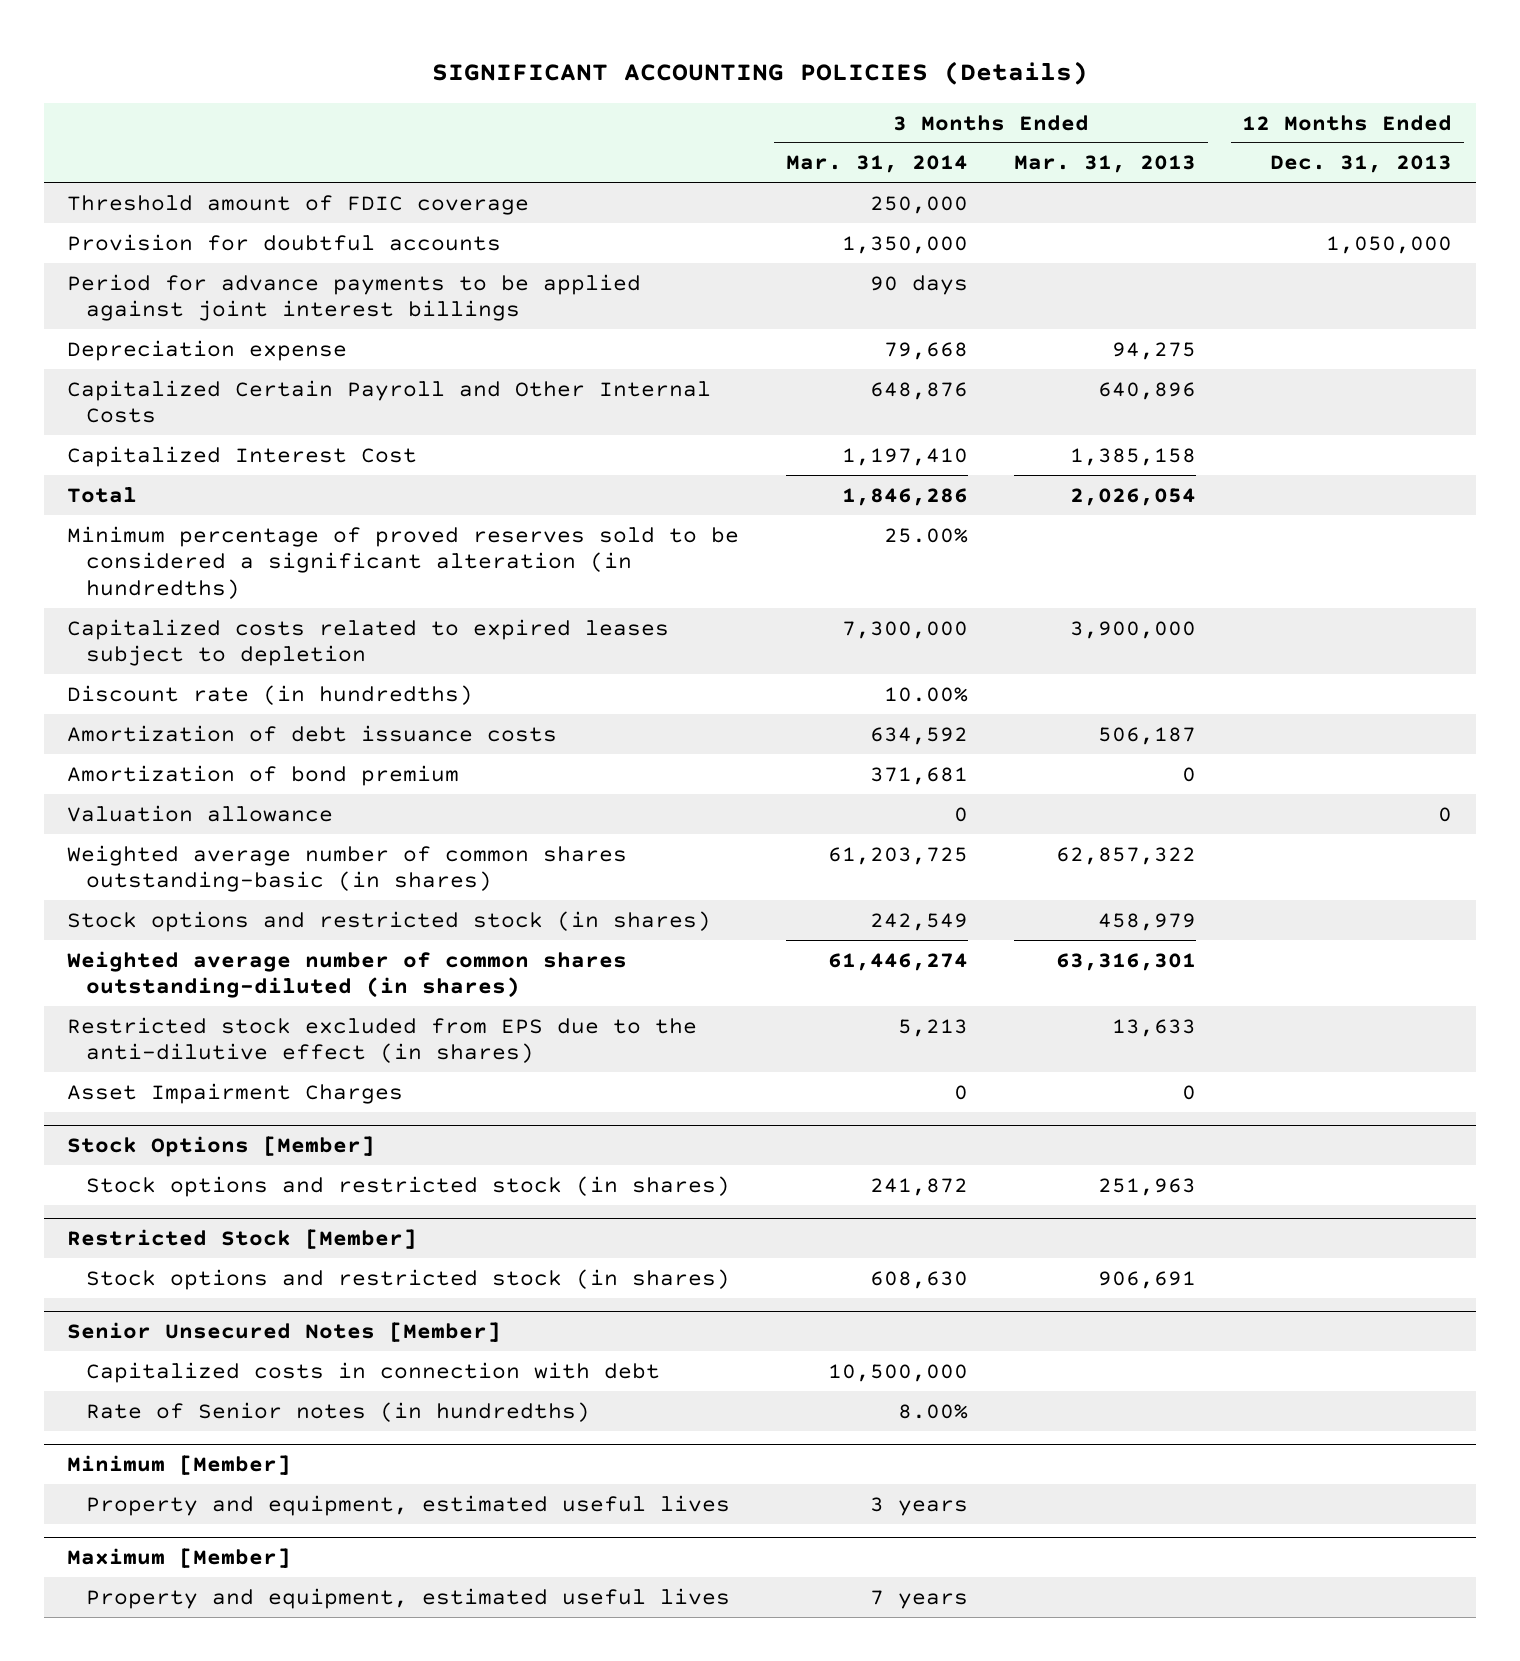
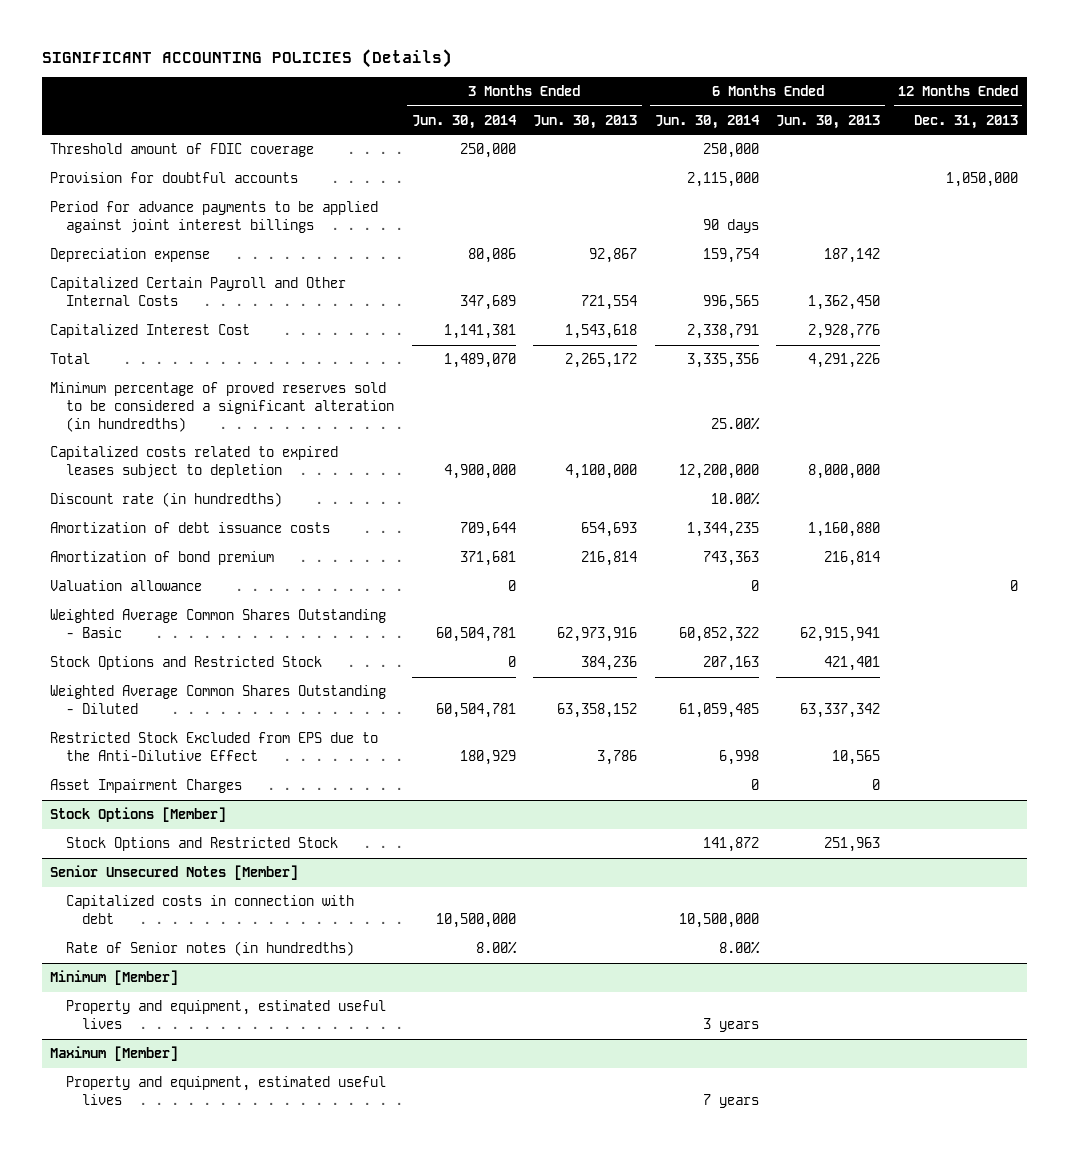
- | 3 Months Ended Mar. 31, 2014 | 3 Months Ended Mar. 31, 2013 | 12 Months Ended Dec. 31, 2013
+ | 3 Months Ended Jun. 30, 2014 | 3 Months Ended Jun. 30, 2013 | 6 Months Ended Jun. 30, 2014 | 6 Months Ended Jun. 30, 2013 | 12 Months Ended Dec. 31, 2013
- Weighted average number of common shares outstanding-basic (in shares) | 61,203,725 | 62,857,322 |
- Stock options and restricted stock (in shares) | 242,549 | 458,979 |
- Weighted average number of common shares outstanding-diluted (in shares) | 61,446,274 | 63,316,301 |
- Restricted stock excluded from EPS due to the anti-dilutive effect (in shares) | 5,213 | 13,633 |
+ Weighted Average Common Shares Outstanding - Basic | 60,504,781 | 62,973,916 | 60,852,322 | 62,915,941 |
+ Stock Options and Restricted Stock | 0 | 384,236 | 207,163 | 421,401 |
+ Weighted Average Common Shares Outstanding - Diluted | 60,504,781 | 63,358,152 | 61,059,485 | 63,337,342 |
+ Restricted Stock Excluded from EPS due to the Anti-Dilutive Effect | 180,929 | 3,786 | 6,998 | 10,565 |
@ Stock Options [Member]
- Stock options and restricted stock (in shares) | 241,872 | 251,963 |
- Restricted Stock [Member]
- Stock options and restricted stock (in shares) | 608,630 | 906,691 |
@ Stock Options [Member]
+ Stock Options and Restricted Stock | | | 141,872 | 251,963 |

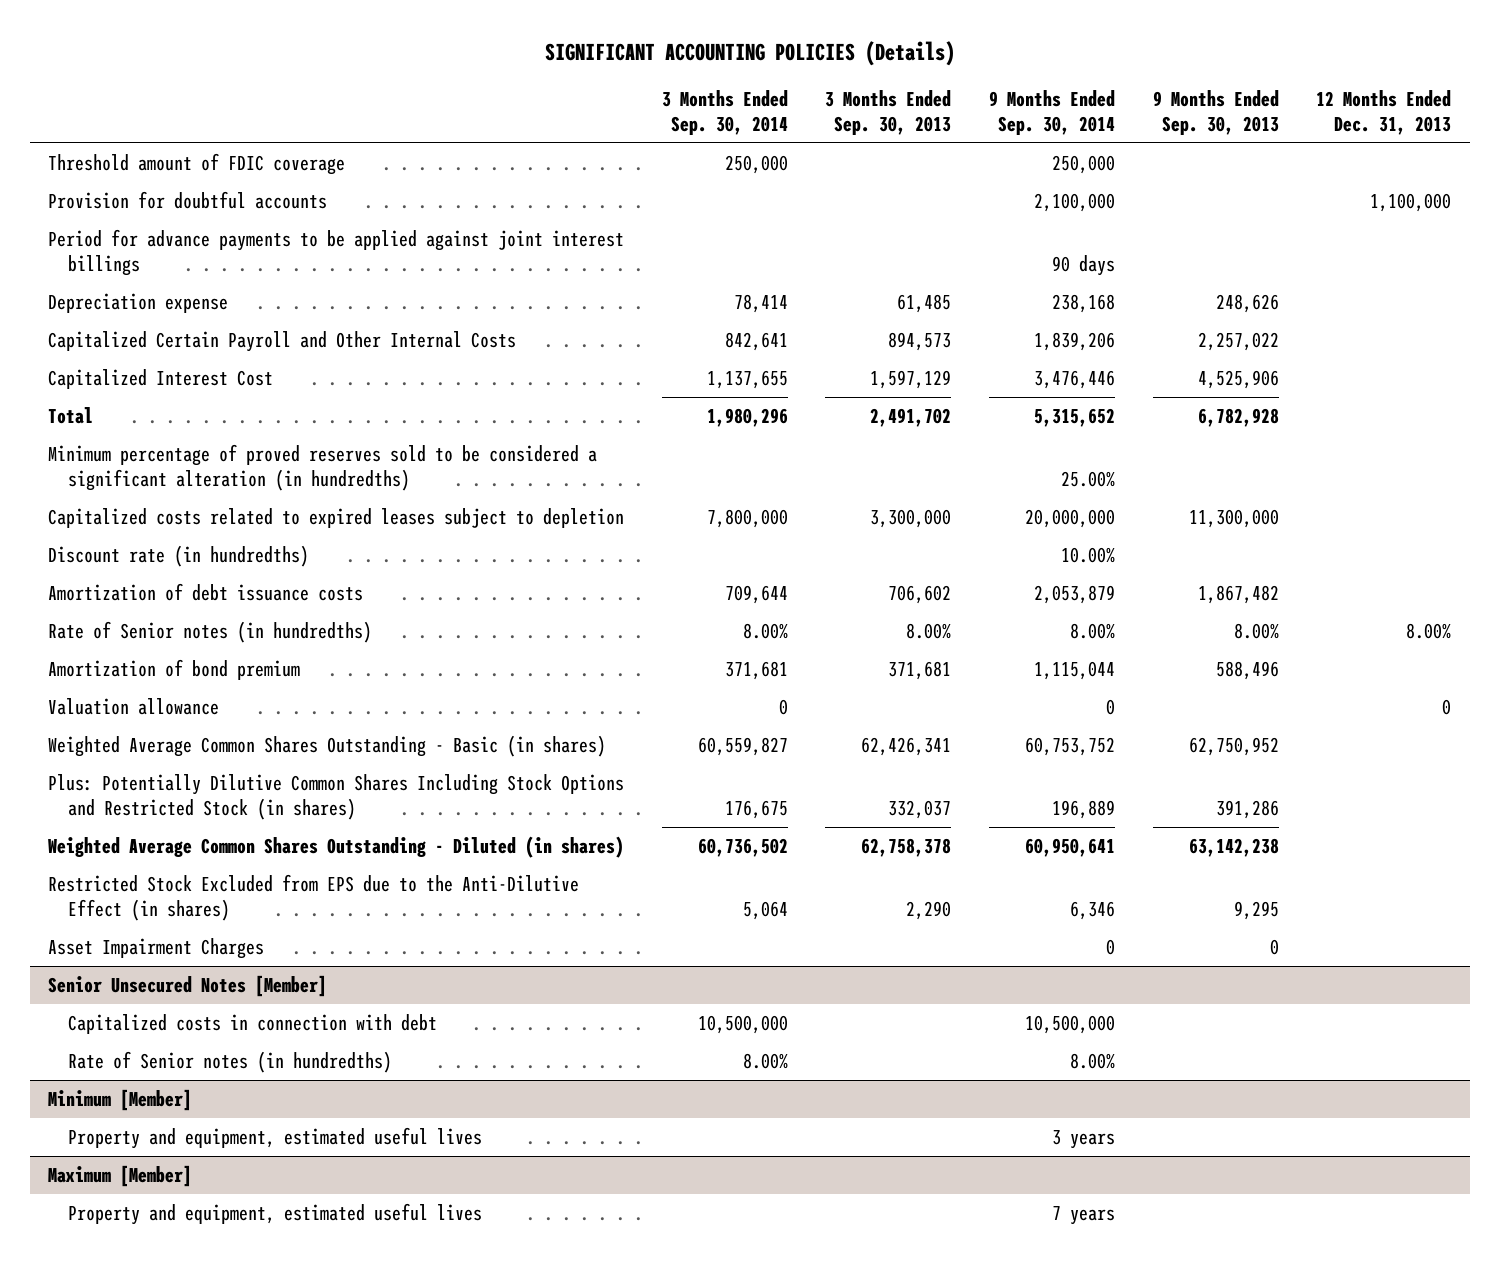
- | 3 Months Ended Jun. 30, 2014 | 3 Months Ended Jun. 30, 2013 | 6 Months Ended Jun. 30, 2014 | 6 Months Ended Jun. 30, 2013 | 12 Months Ended Dec. 31, 2013
+ | 3 Months Ended Sep. 30, 2014 | 3 Months Ended Sep. 30, 2013 | 9 Months Ended Sep. 30, 2014 | 9 Months Ended Sep. 30, 2013 | 12 Months Ended Dec. 31, 2013
- Provision for doubtful accounts | | | 2,115,000 | | 1,050,000
+ Provision for doubtful accounts | | | 2,100,000 | | 1,100,000
+ Rate of Senior notes (in hundredths) | 8.00% | 8.00% | 8.00% | 8.00% | 8.00%
- Weighted Average Common Shares Outstanding - Basic | 60,504,781 | 62,973,916 | 60,852,322 | 62,915,941 |
- Stock Options and Restricted Stock | 0 | 384,236 | 207,163 | 421,401 |
- Weighted Average Common Shares Outstanding - Diluted | 60,504,781 | 63,358,152 | 61,059,485 | 63,337,342 |
- Restricted Stock Excluded from EPS due to the Anti-Dilutive Effect | 180,929 | 3,786 | 6,998 | 10,565 |
+ Weighted Average Common Shares Outstanding - Basic (in shares) | 60,559,827 | 62,426,341 | 60,753,752 | 62,750,952 |
+ Plus: Potentially Dilutive Common Shares Including Stock Options and Restricted Stock (in shares) | 176,675 | 332,037 | 196,889 | 391,286 |
+ Weighted Average Common Shares Outstanding - Diluted (in shares) | 60,736,502 | 62,758,378 | 60,950,641 | 63,142,238 |
+ Restricted Stock Excluded from EPS due to the Anti-Dilutive Effect (in shares) | 5,064 | 2,290 | 6,346 | 9,295 |
- Stock Options [Member]
- Stock Options and Restricted Stock | | | 141,872 | 251,963 |

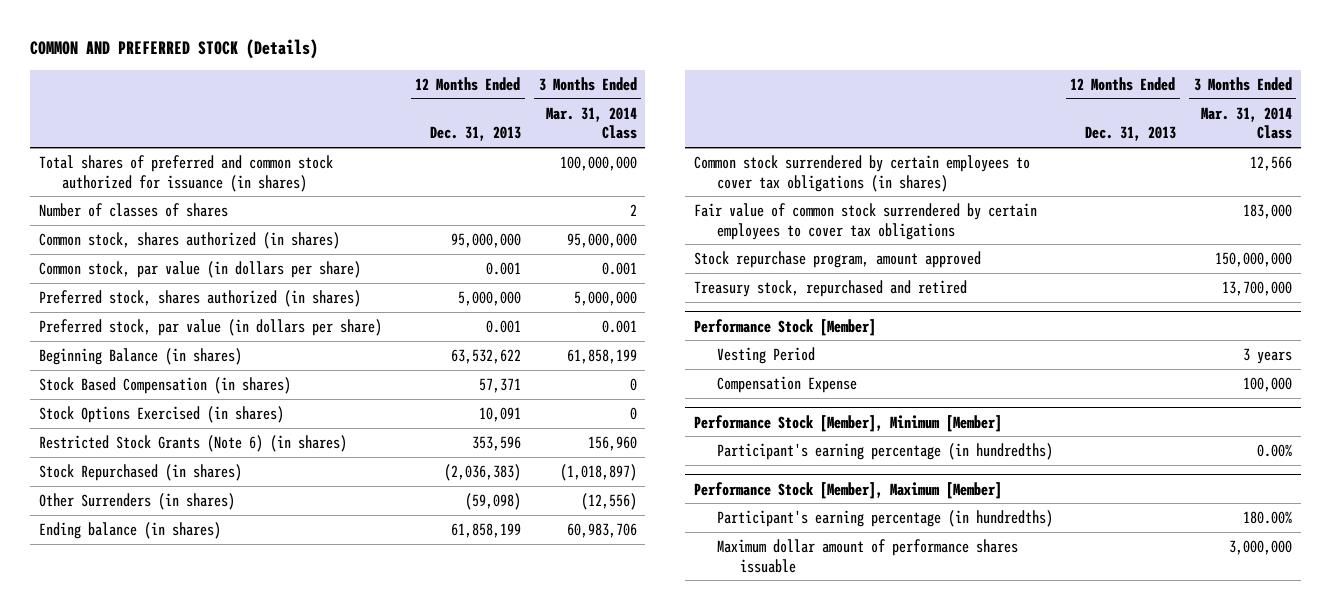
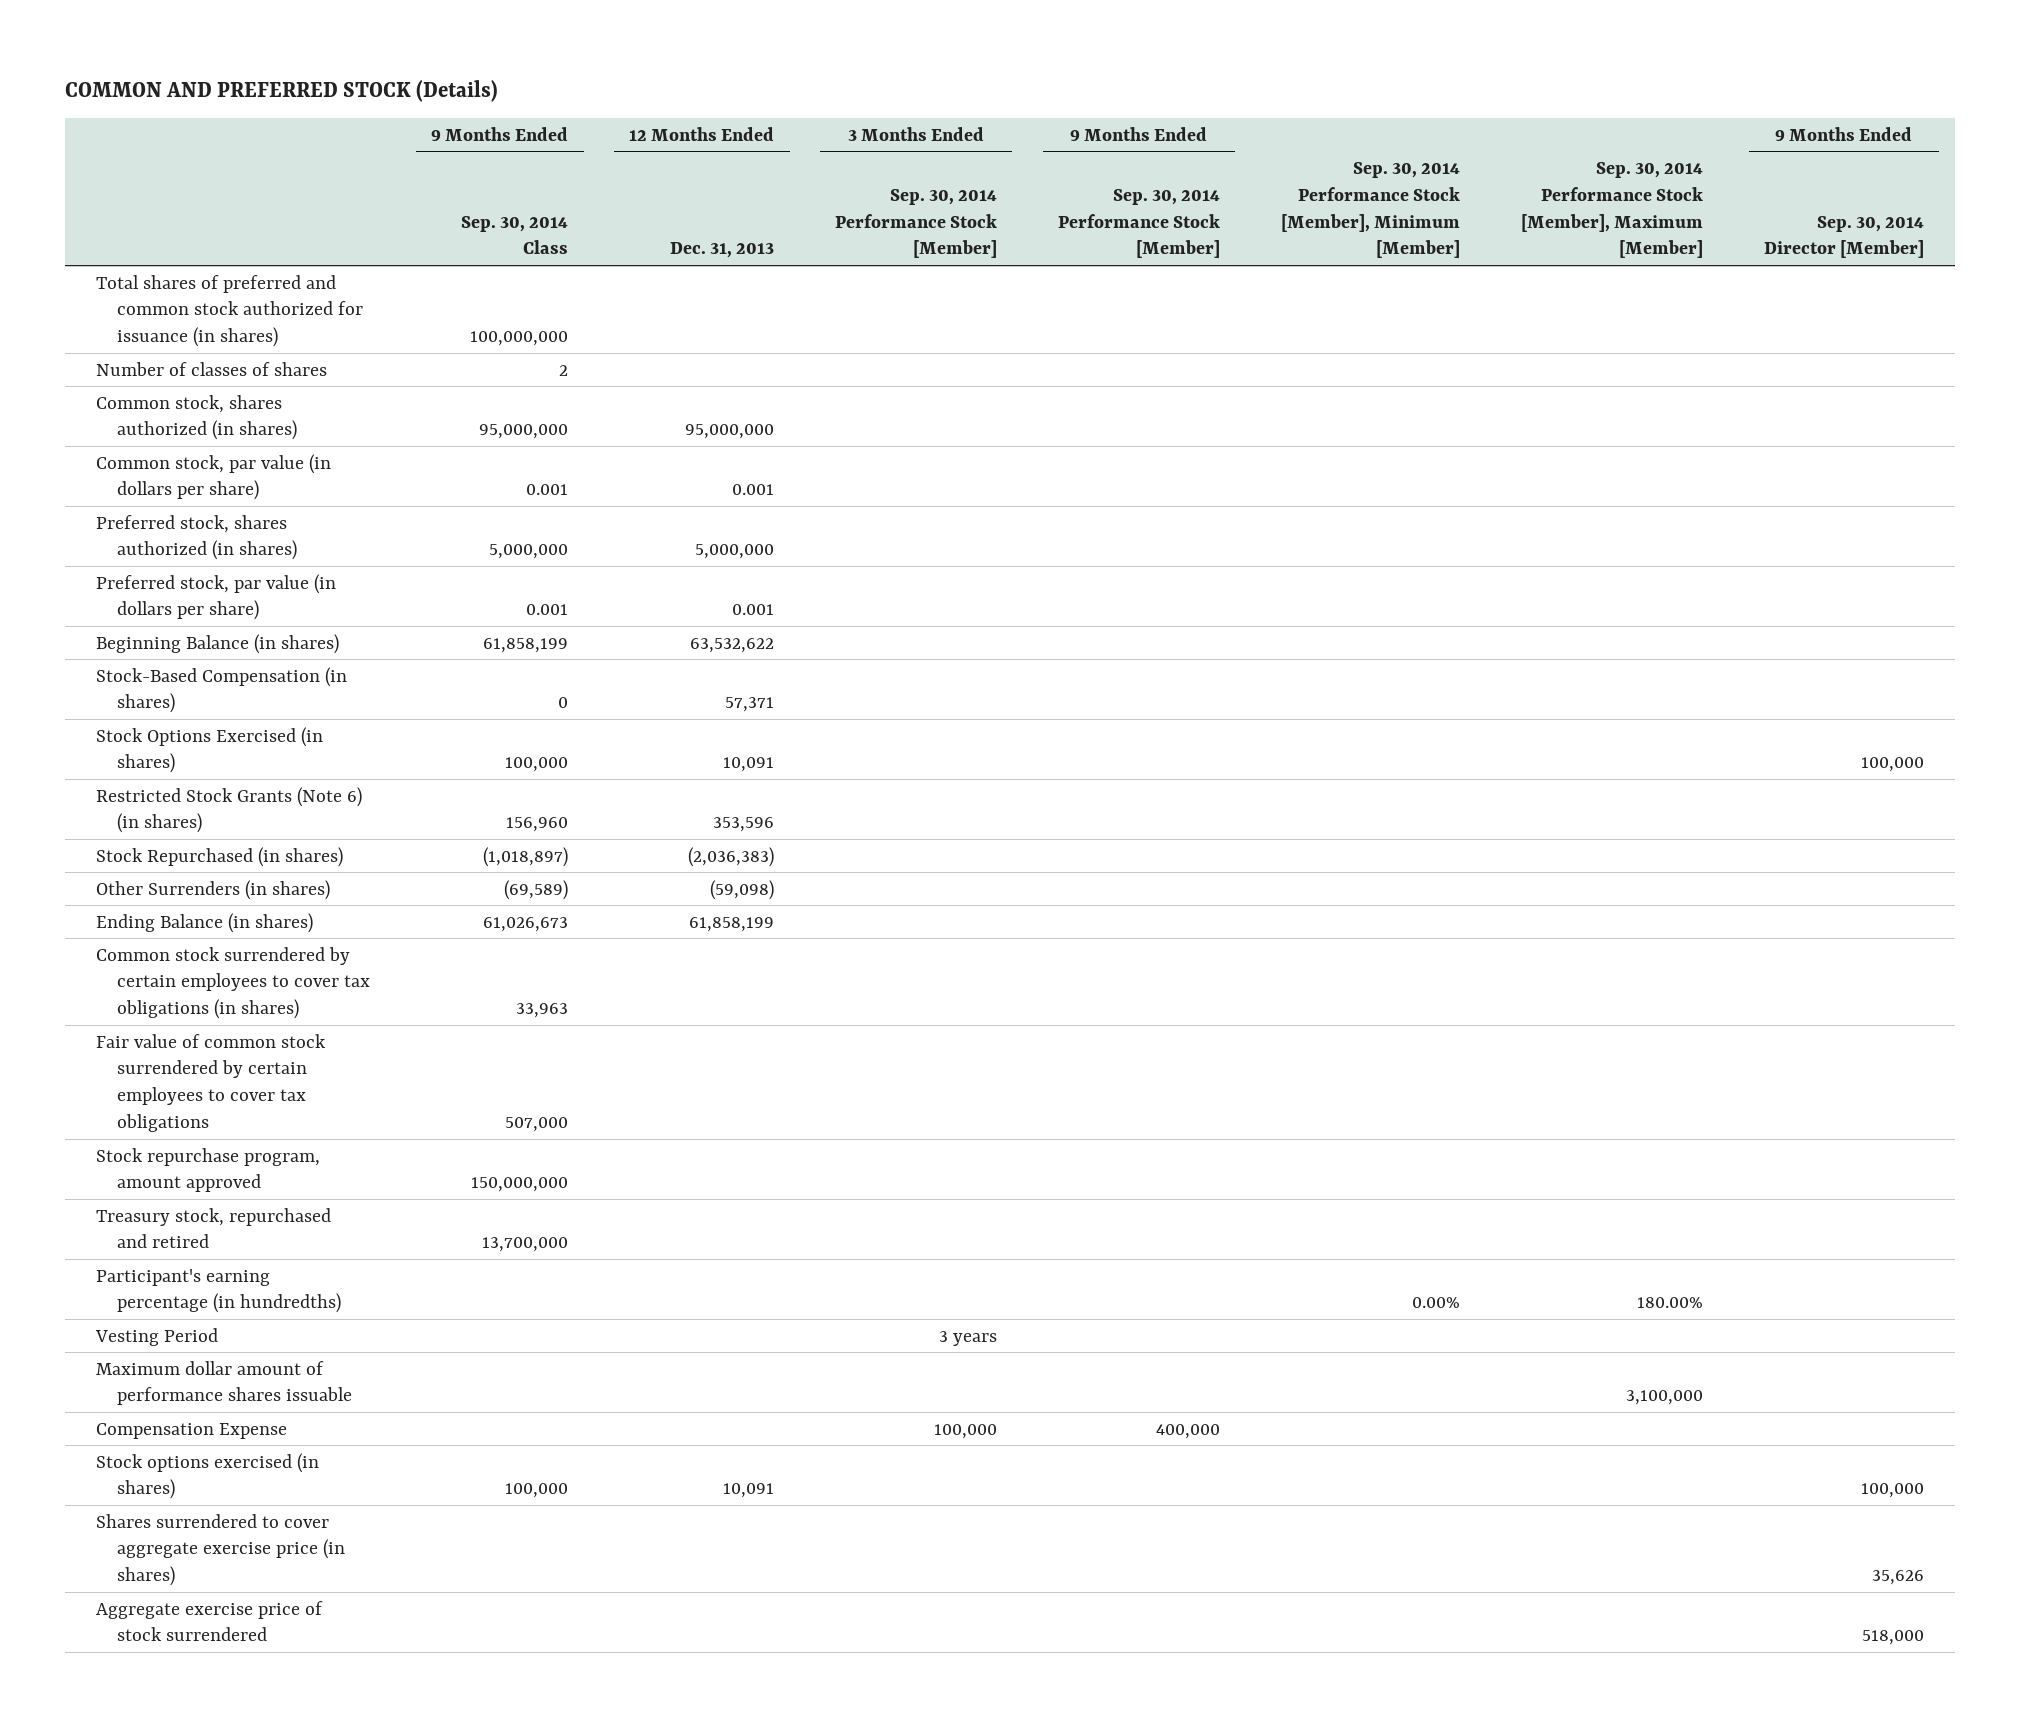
- | 12 Months Ended Dec. 31, 2013 | 3 Months Ended Mar. 31, 2014 Class
+ | 9 Months Ended Sep. 30, 2014 Class | 12 Months Ended Dec. 31, 2013 | 3 Months Ended Sep. 30, 2014 Performance Stock [Member] | 9 Months Ended Sep. 30, 2014 Performance Stock [Member] | Sep. 30, 2014 Performance Stock [Member], Minimum [Member] | Sep. 30, 2014 Performance Stock [Member], Maximum [Member] | 9 Months Ended Sep. 30, 2014 Director [Member]
- Stock Based Compensation (in shares) | 57,371 | 0
+ Stock-Based Compensation (in shares) | 0 | 57,371 | | | | |
- Ending balance (in shares) | 61,858,199 | 60,983,706
+ Ending Balance (in shares) | 61,026,673 | 61,858,199 | | | | |
- Performance Stock [Member]
- Vesting Period | | 3 years
- Compensation Expense | | 100,000
- Performance Stock [Member], Minimum [Member]
- Participant's earning percentage (in hundredths) | | 0.00%
- Performance Stock [Member], Maximum [Member]
- Participant's earning percentage (in hundredths) | | 180.00%
- Maximum dollar amount of performance shares issuable | | 3,000,000
+ Participant's earning percentage (in hundredths) | | | | | 0.00% | 180.00% |
+ Vesting Period | | | 3 years | | | |
+ Maximum dollar amount of performance shares issuable | | | | | | 3,100,000 |
+ Compensation Expense | | | 100,000 | 400,000 | | |
+ Stock options exercised (in shares) | 100,000 | 10,091 | | | | | 100,000
+ Shares surrendered to cover aggregate exercise price (in shares) | | | | | | | 35,626
+ Aggregate exercise price of stock surrendered | | | | | | | 518,000

